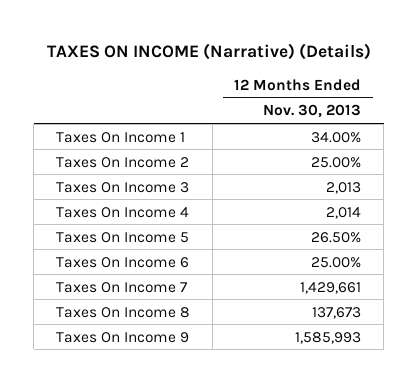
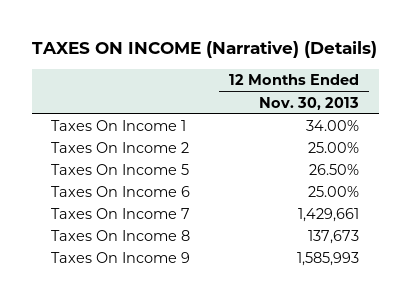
- Taxes On Income 3 | 2,013
- Taxes On Income 4 | 2,014

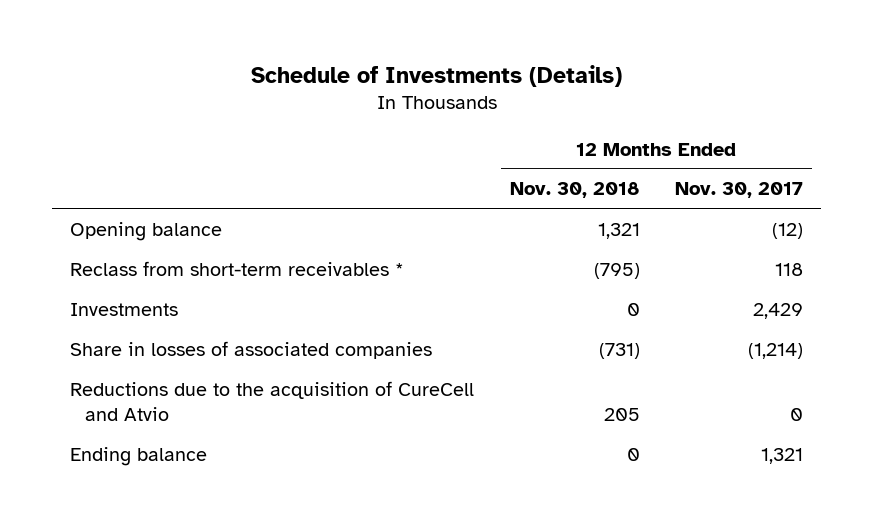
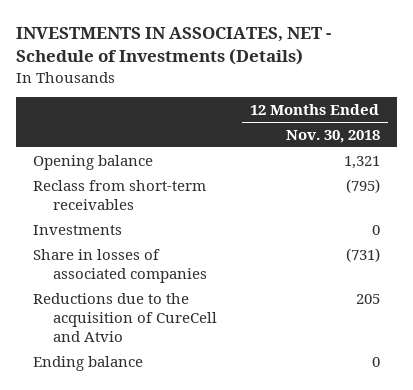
- Schedule of Investments (Details)
+ INVESTMENTS IN ASSOCIATES, NET - Schedule of Investments (Details)
- | 12 Months Ended Nov. 30, 2018 | 12 Months Ended Nov. 30, 2017
+ | 12 Months Ended Nov. 30, 2018
- Reclass from short-term receivables * | (795) | 118
+ Reclass from short-term receivables | (795)

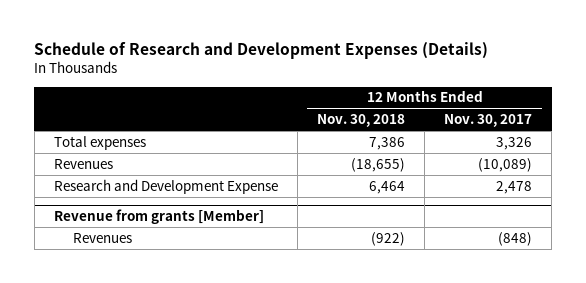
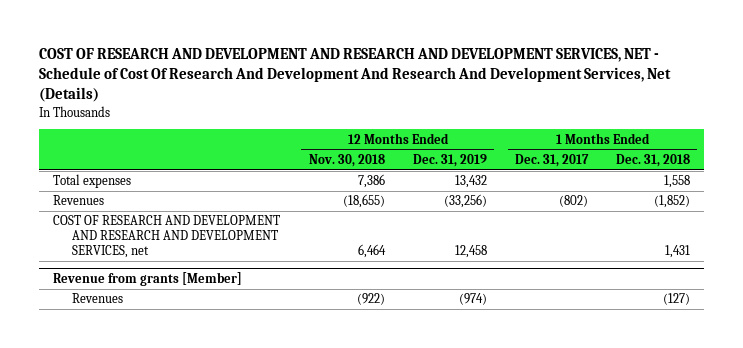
- Schedule of Research and Development Expenses (Details)
+ COST OF RESEARCH AND DEVELOPMENT AND RESEARCH AND DEVELOPMENT SERVICES, NET - Schedule of Cost Of Research And Development And Research And Development Services, Net (Details)
- | 12 Months Ended Nov. 30, 2018 | 12 Months Ended Nov. 30, 2017
+ | 12 Months Ended Nov. 30, 2018 | 12 Months Ended Dec. 31, 2019 | 1 Months Ended Dec. 31, 2017 | 1 Months Ended Dec. 31, 2018
- Research and Development Expense | 6,464 | 2,478
+ COST OF RESEARCH AND DEVELOPMENT AND RESEARCH AND DEVELOPMENT SERVICES, net | 6,464 | 12,458 | | 1,431

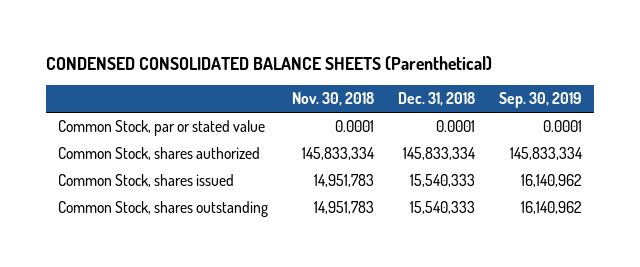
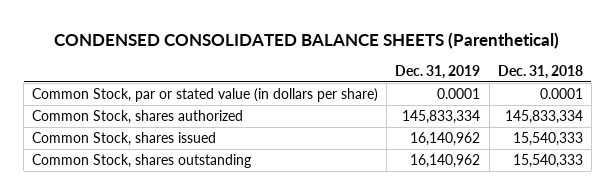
- | Nov. 30, 2018 | Dec. 31, 2018 | Sep. 30, 2019
+ | Dec. 31, 2019 | Dec. 31, 2018
- Common Stock, par or stated value | 0.0001 | 0.0001 | 0.0001
+ Common Stock, par or stated value (in dollars per share) | 0.0001 | 0.0001

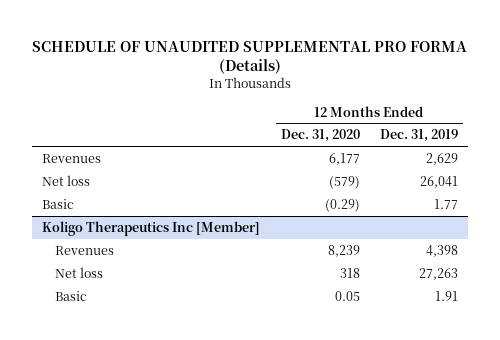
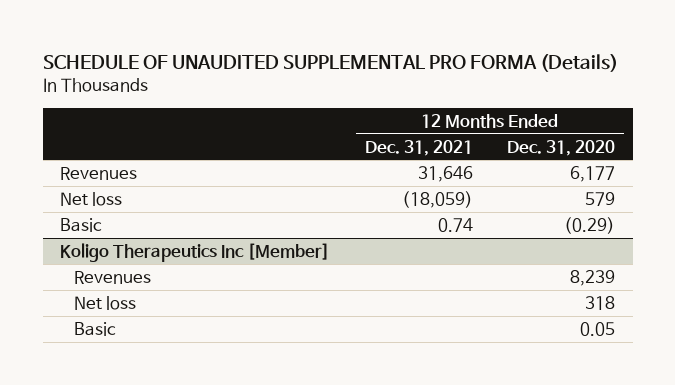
- | 12 Months Ended Dec. 31, 2020 | 12 Months Ended Dec. 31, 2019
+ | 12 Months Ended Dec. 31, 2021 | 12 Months Ended Dec. 31, 2020
- Net loss | (579) | 26,041
+ Net loss | (18,059) | 579

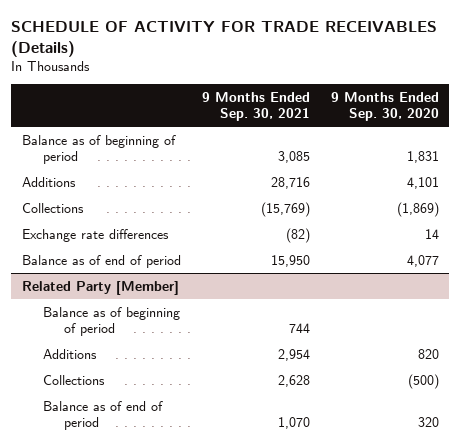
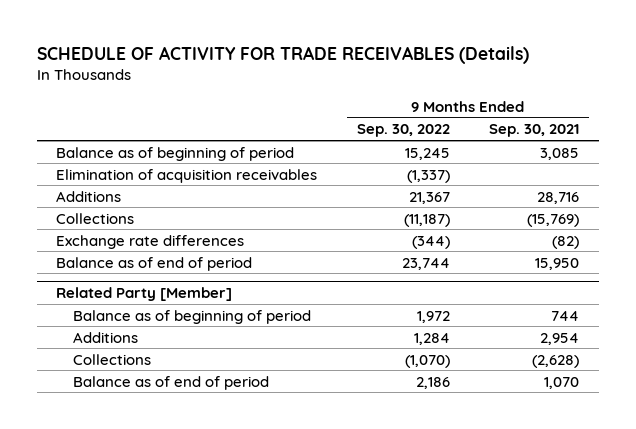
- | 9 Months Ended Sep. 30, 2021 | 9 Months Ended Sep. 30, 2020
+ | 9 Months Ended Sep. 30, 2022 | 9 Months Ended Sep. 30, 2021
+ Elimination of acquisition receivables | (1,337) |
@ Related Party [Member]
- Collections | 2,628 | (500)
+ Collections | (1,070) | (2,628)

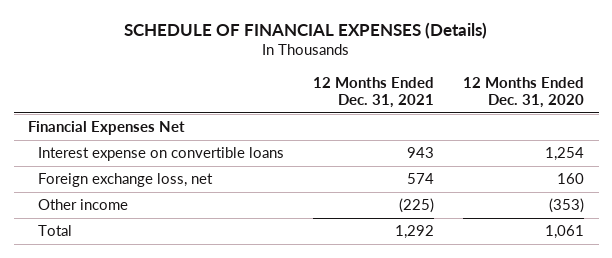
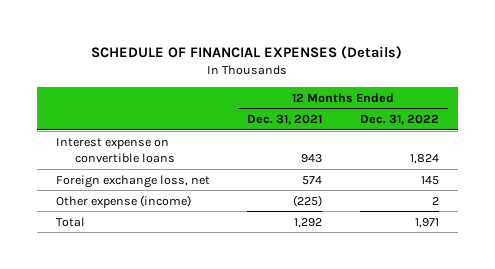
- | 12 Months Ended Dec. 31, 2021 | 12 Months Ended Dec. 31, 2020
+ | 12 Months Ended Dec. 31, 2021 | 12 Months Ended Dec. 31, 2022
- Financial Expenses Net
- Other income | (225) | (353)
+ Other expense (income) | (225) | 2

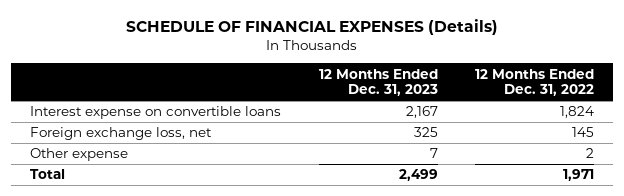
- | 12 Months Ended Dec. 31, 2021 | 12 Months Ended Dec. 31, 2022
+ | 12 Months Ended Dec. 31, 2023 | 12 Months Ended Dec. 31, 2022
- Other expense (income) | (225) | 2
+ Other expense | 7 | 2

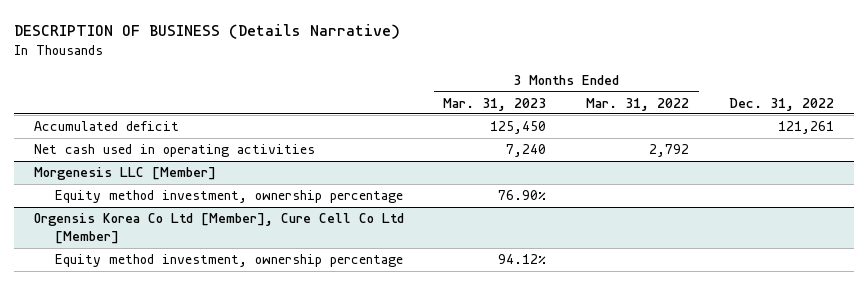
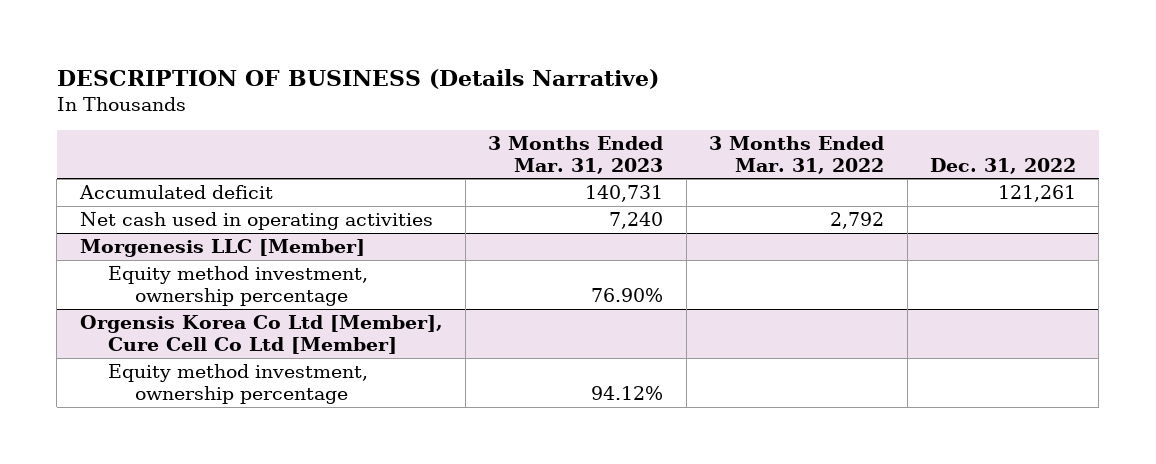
- Accumulated deficit | 125,450 | | 121,261
+ Accumulated deficit | 140,731 | | 121,261

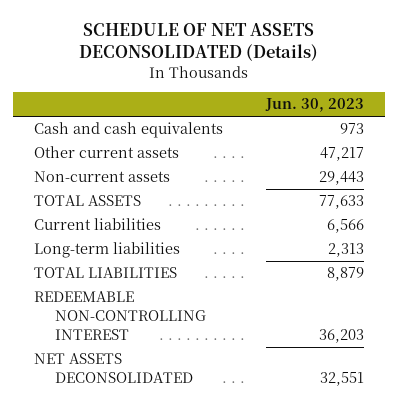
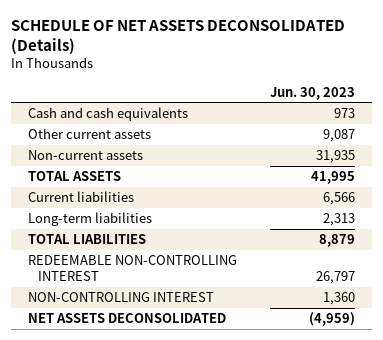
- Other current assets | 47,217
- Non-current assets | 29,443
- TOTAL ASSETS | 77,633
+ Other current assets | 9,087
+ Non-current assets | 31,935
+ TOTAL ASSETS | 41,995
- REDEEMABLE NON-CONTROLLING INTEREST | 36,203
- NET ASSETS DECONSOLIDATED | 32,551
+ REDEEMABLE NON-CONTROLLING INTEREST | 26,797
+ NON-CONTROLLING INTEREST | 1,360
+ NET ASSETS DECONSOLIDATED | (4,959)

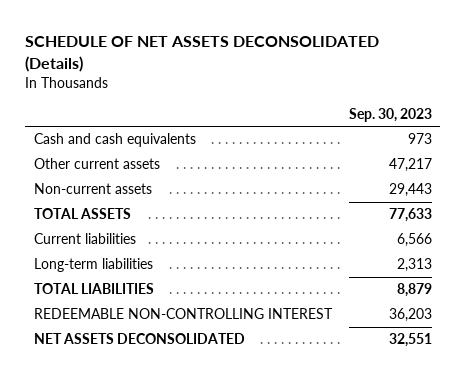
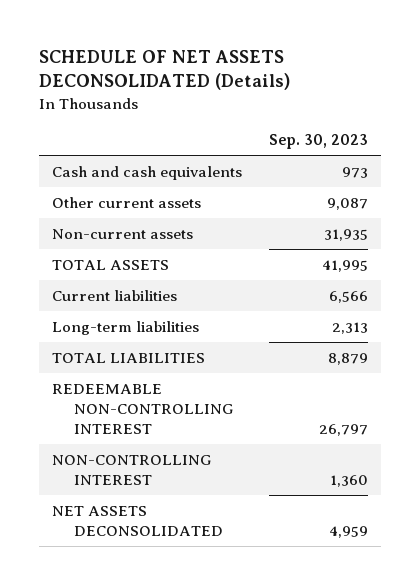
- Other current assets | 47,217
- Non-current assets | 29,443
- TOTAL ASSETS | 77,633
+ Other current assets | 9,087
+ Non-current assets | 31,935
+ TOTAL ASSETS | 41,995
- REDEEMABLE NON-CONTROLLING INTEREST | 36,203
- NET ASSETS DECONSOLIDATED | 32,551
+ REDEEMABLE NON-CONTROLLING INTEREST | 26,797
+ NON-CONTROLLING INTEREST | 1,360
+ NET ASSETS DECONSOLIDATED | 4,959

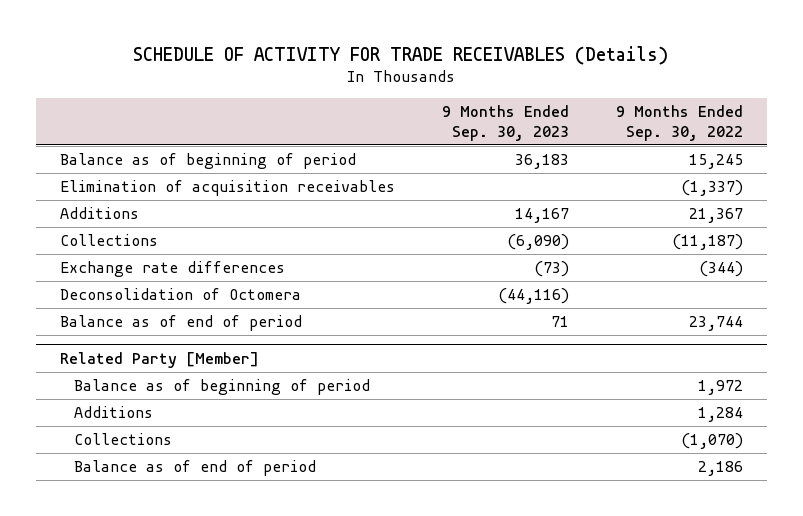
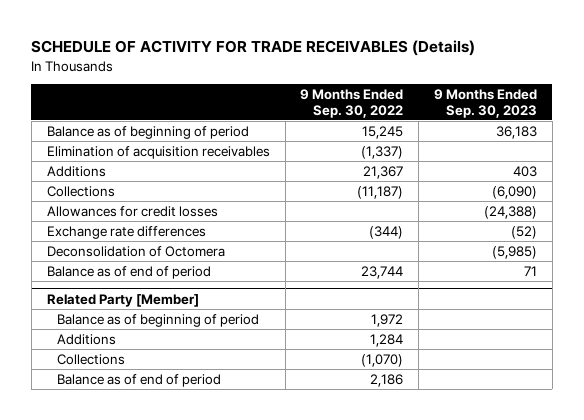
- | 9 Months Ended Sep. 30, 2023 | 9 Months Ended Sep. 30, 2022
+ | 9 Months Ended Sep. 30, 2022 | 9 Months Ended Sep. 30, 2023
- Additions | 14,167 | 21,367
+ Additions | 21,367 | 403
- Exchange rate differences | (73) | (344)
- Deconsolidation of Octomera | (44,116) |
+ Allowances for credit losses | | (24,388)
+ Exchange rate differences | (344) | (52)
+ Deconsolidation of Octomera | | (5,985)

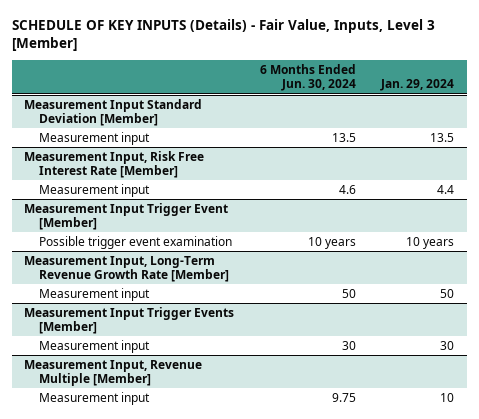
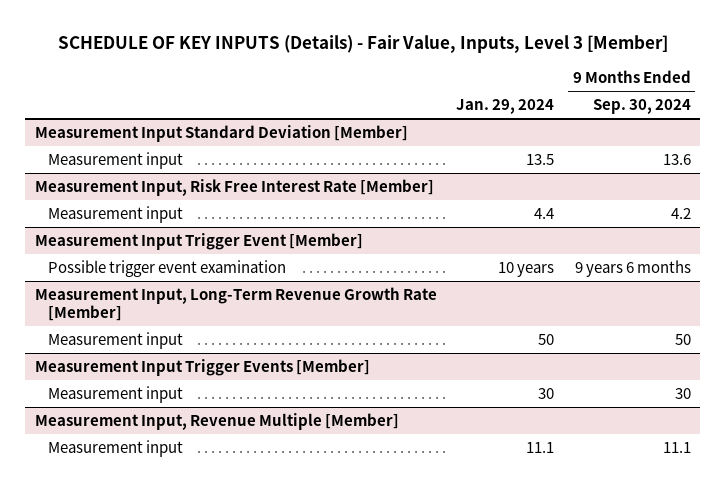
- | 6 Months Ended Jun. 30, 2024 | Jan. 29, 2024
+ | Jan. 29, 2024 | 9 Months Ended Sep. 30, 2024
@ Measurement Input, Revenue Multiple [Member]
- Measurement input | 9.75 | 10
+ Measurement input | 11.1 | 11.1

